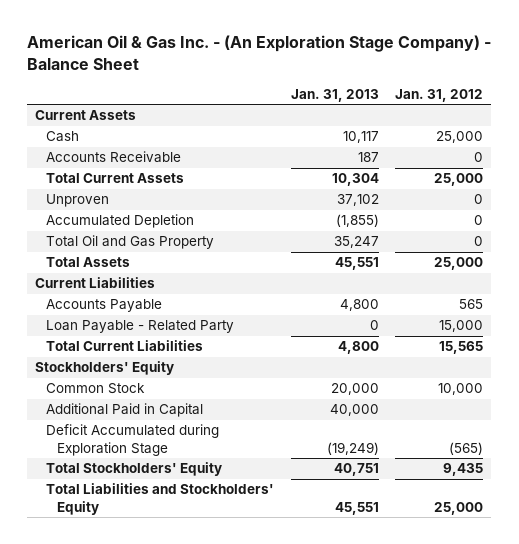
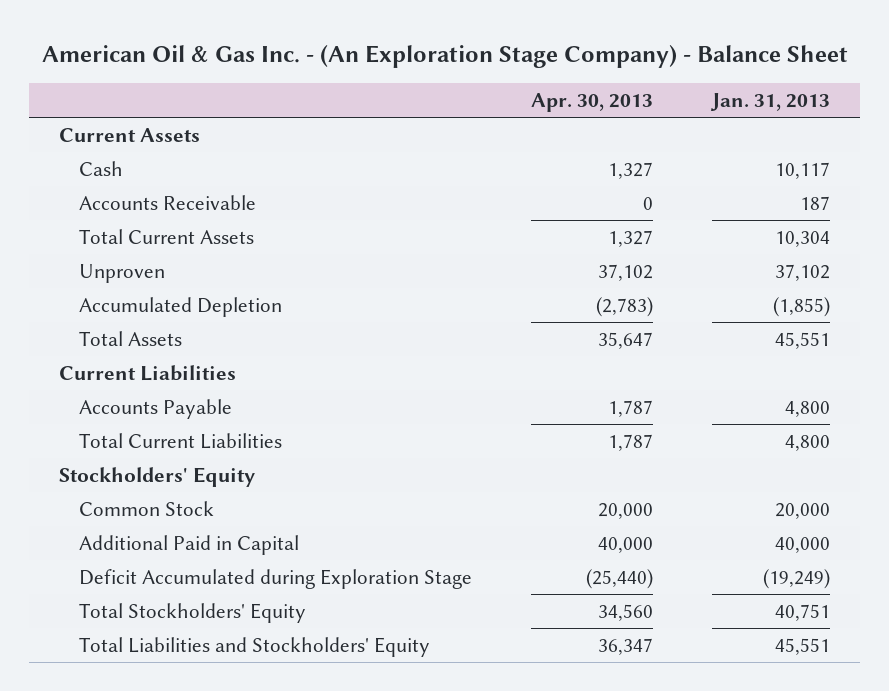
- | Jan. 31, 2013 | Jan. 31, 2012
+ | Apr. 30, 2013 | Jan. 31, 2013
- Total Oil and Gas Property | 35,247 | 0
- Loan Payable - Related Party | 0 | 15,000

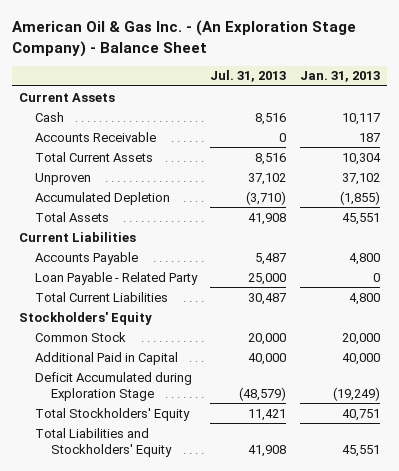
- | Apr. 30, 2013 | Jan. 31, 2013
+ | Jul. 31, 2013 | Jan. 31, 2013
+ Loan Payable - Related Party | 25,000 | 0

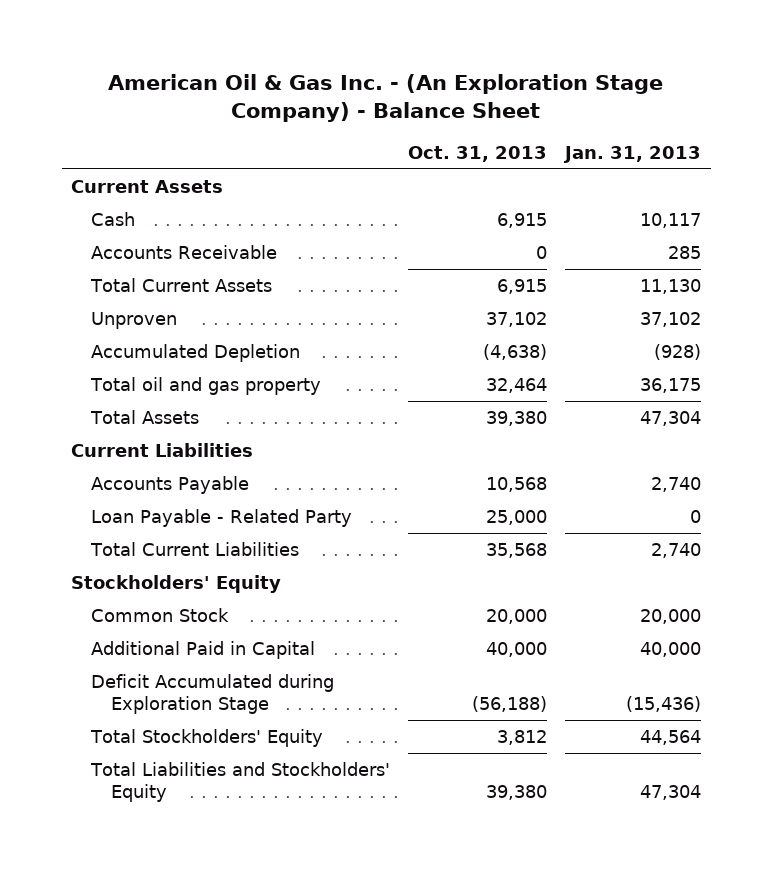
- | Jul. 31, 2013 | Jan. 31, 2013
+ | Oct. 31, 2013 | Jan. 31, 2013
- Accounts Receivable | 0 | 187
- Total Current Assets | 8,516 | 10,304
+ Accounts Receivable | 0 | 285
+ Total Current Assets | 6,915 | 11,130
- Accumulated Depletion | (3,710) | (1,855)
- Total Assets | 41,908 | 45,551
+ Accumulated Depletion | (4,638) | (928)
+ Total oil and gas property | 32,464 | 36,175
+ Total Assets | 39,380 | 47,304
- Accounts Payable | 5,487 | 4,800
+ Accounts Payable | 10,568 | 2,740
- Total Current Liabilities | 30,487 | 4,800
+ Total Current Liabilities | 35,568 | 2,740
- Deficit Accumulated during Exploration Stage | (48,579) | (19,249)
- Total Stockholders' Equity | 11,421 | 40,751
- Total Liabilities and Stockholders' Equity | 41,908 | 45,551
+ Deficit Accumulated during Exploration Stage | (56,188) | (15,436)
+ Total Stockholders' Equity | 3,812 | 44,564
+ Total Liabilities and Stockholders' Equity | 39,380 | 47,304

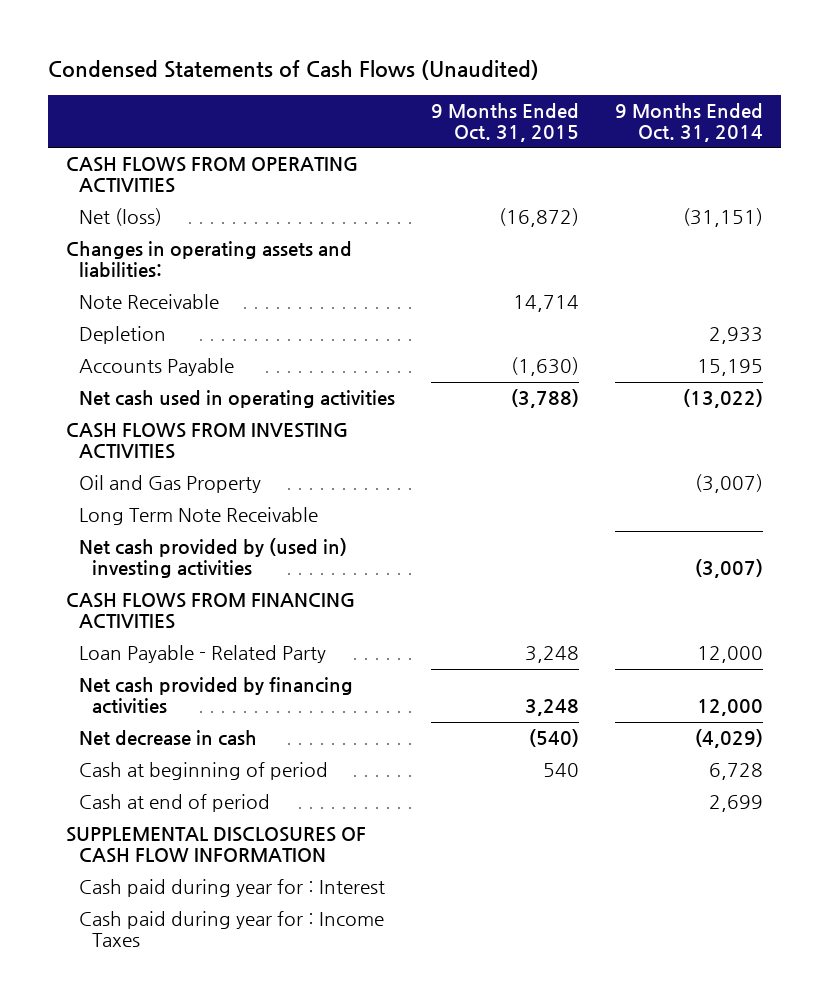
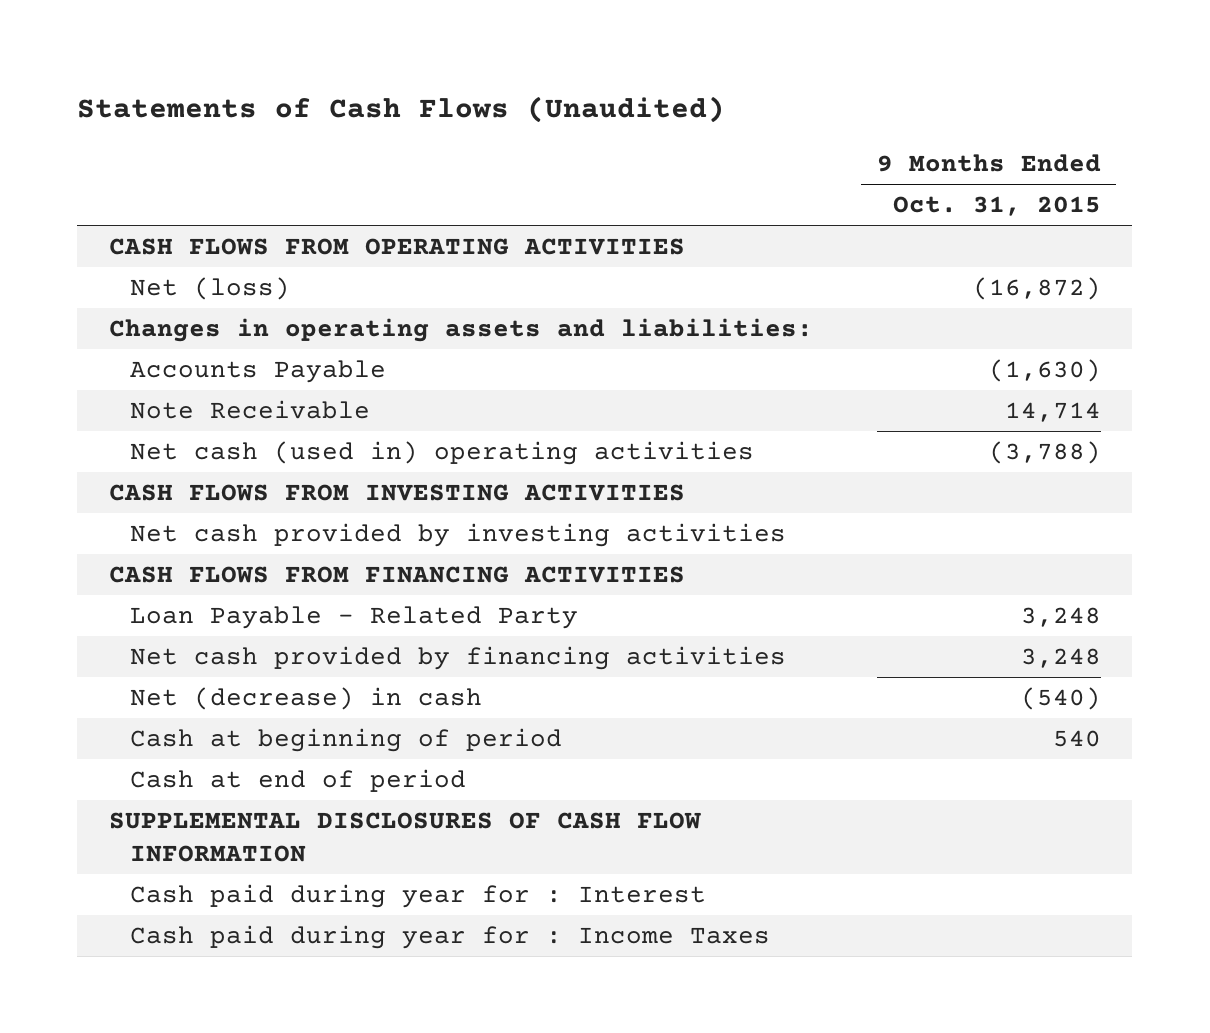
- Condensed Statements of Cash Flows (Unaudited)
+ Statements of Cash Flows (Unaudited)
- | 9 Months Ended Oct. 31, 2015 | 9 Months Ended Oct. 31, 2014
+ | 9 Months Ended Oct. 31, 2015
- Depletion | | 2,933
- Net cash used in operating activities | (3,788) | (13,022)
moved down: Note Receivable | 14,714
+ Net cash (used in) operating activities | (3,788)
- Oil and Gas Property | | (3,007)
- Long Term Note Receivable
- Net cash provided by (used in) investing activities | | (3,007)
+ Net cash provided by investing activities
- Net decrease in cash | (540) | (4,029)
+ Net (decrease) in cash | (540)

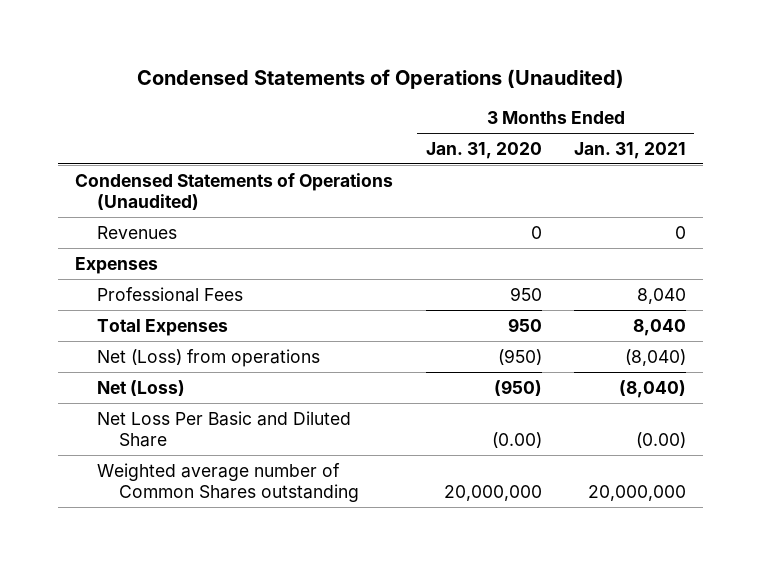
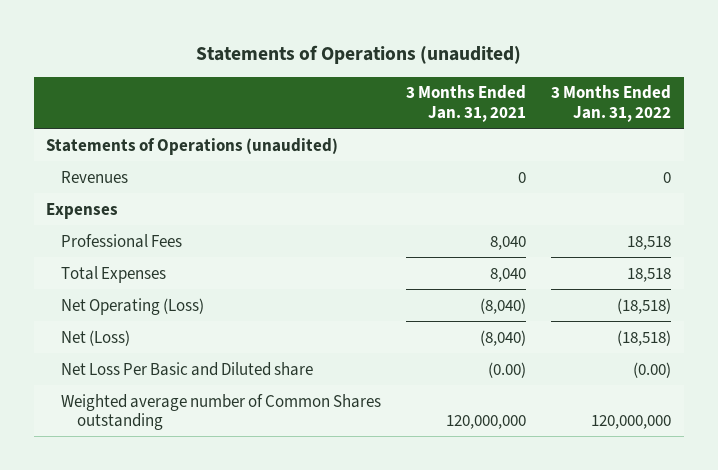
- Condensed Statements of Operations (Unaudited)
+ Statements of Operations (unaudited)
- | 3 Months Ended Jan. 31, 2020 | 3 Months Ended Jan. 31, 2021
+ | 3 Months Ended Jan. 31, 2021 | 3 Months Ended Jan. 31, 2022
- Condensed Statements of Operations (Unaudited)
+ Statements of Operations (unaudited)
- Net (Loss) from operations | (950) | (8,040)
+ Net Operating (Loss) | (8,040) | (18,518)
- Net Loss Per Basic and Diluted Share | (0.00) | (0.00)
- Weighted average number of Common Shares outstanding | 20,000,000 | 20,000,000
+ Net Loss Per Basic and Diluted share | (0.00) | (0.00)
+ Weighted average number of Common Shares outstanding | 120,000,000 | 120,000,000

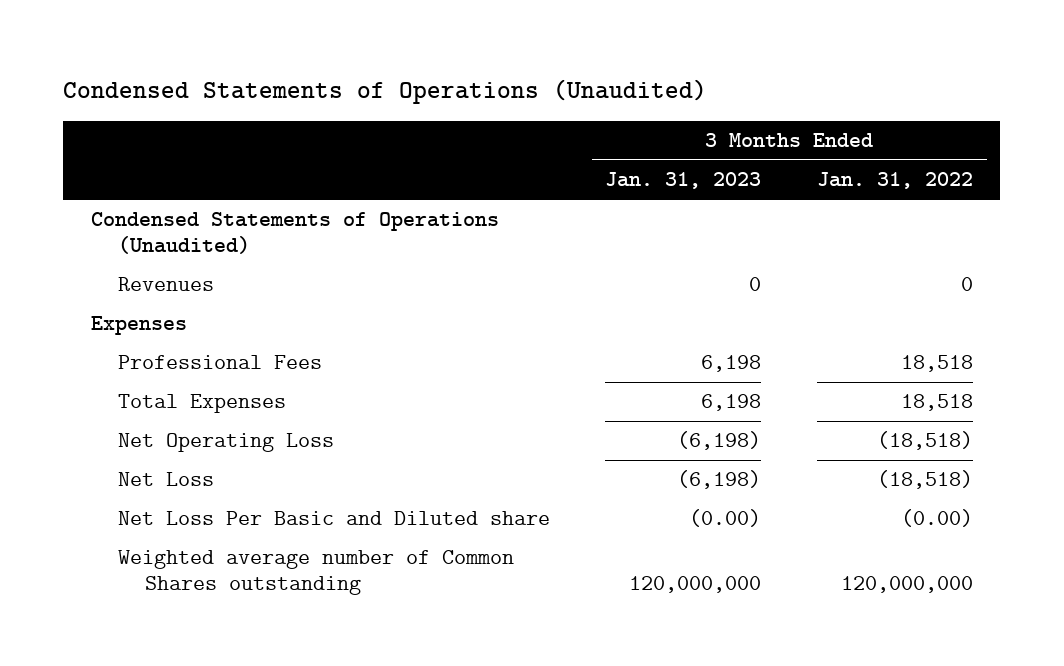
- Statements of Operations (unaudited)
+ Condensed Statements of Operations (Unaudited)
- | 3 Months Ended Jan. 31, 2021 | 3 Months Ended Jan. 31, 2022
+ | 3 Months Ended Jan. 31, 2023 | 3 Months Ended Jan. 31, 2022
- Statements of Operations (unaudited)
+ Condensed Statements of Operations (Unaudited)
- Net Operating (Loss) | (8,040) | (18,518)
- Net (Loss) | (8,040) | (18,518)
+ Net Operating Loss | (6,198) | (18,518)
+ Net Loss | (6,198) | (18,518)

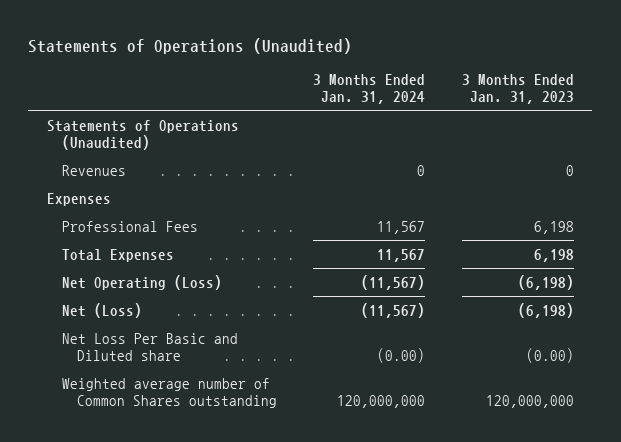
- Condensed Statements of Operations (Unaudited)
+ Statements of Operations (Unaudited)
- | 3 Months Ended Jan. 31, 2023 | 3 Months Ended Jan. 31, 2022
+ | 3 Months Ended Jan. 31, 2024 | 3 Months Ended Jan. 31, 2023
- Condensed Statements of Operations (Unaudited)
+ Statements of Operations (Unaudited)
- Net Operating Loss | (6,198) | (18,518)
- Net Loss | (6,198) | (18,518)
+ Net Operating (Loss) | (11,567) | (6,198)
+ Net (Loss) | (11,567) | (6,198)

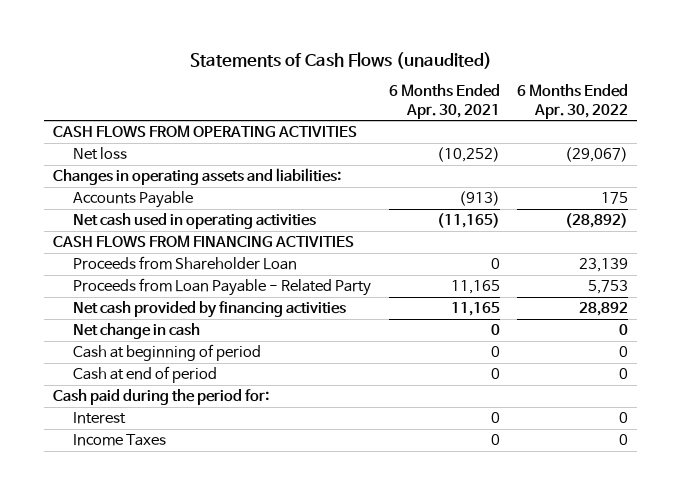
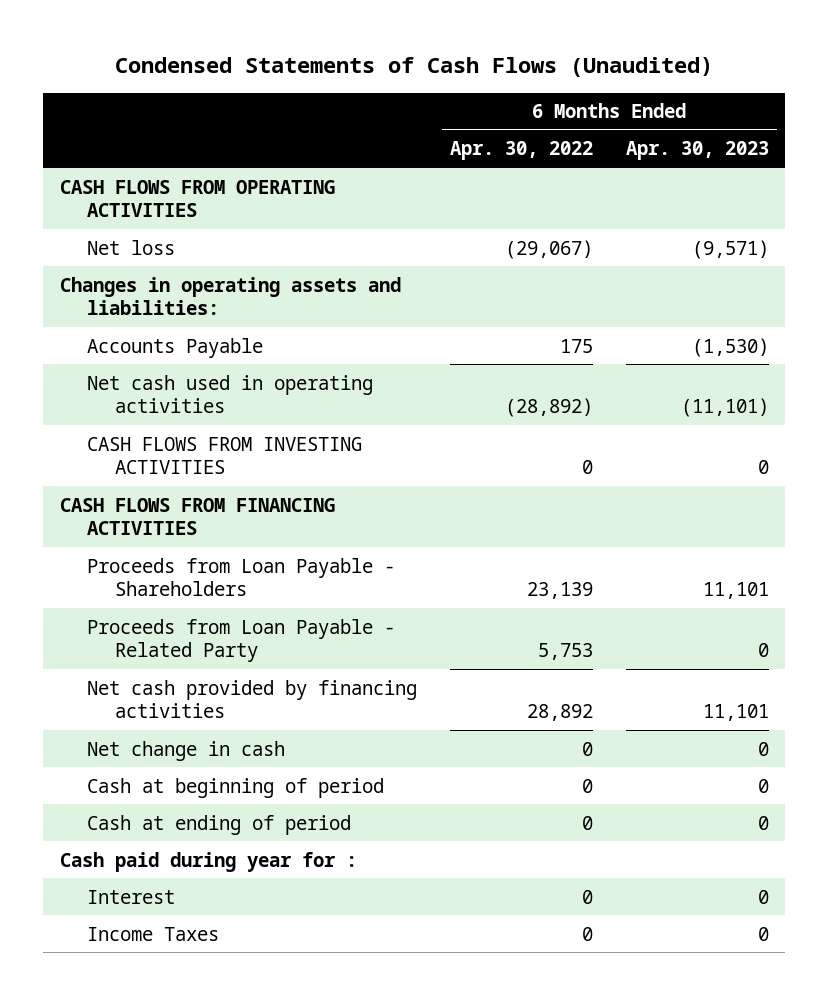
- Statements of Cash Flows (unaudited)
+ Condensed Statements of Cash Flows (Unaudited)
- | 6 Months Ended Apr. 30, 2021 | 6 Months Ended Apr. 30, 2022
+ | 6 Months Ended Apr. 30, 2022 | 6 Months Ended Apr. 30, 2023
+ CASH FLOWS FROM INVESTING ACTIVITIES | 0 | 0
- Proceeds from Shareholder Loan | 0 | 23,139
+ Proceeds from Loan Payable - Shareholders | 23,139 | 11,101
- Cash at end of period | 0 | 0
- Cash paid during the period for:
+ Cash at ending of period | 0 | 0
+ Cash paid during year for :

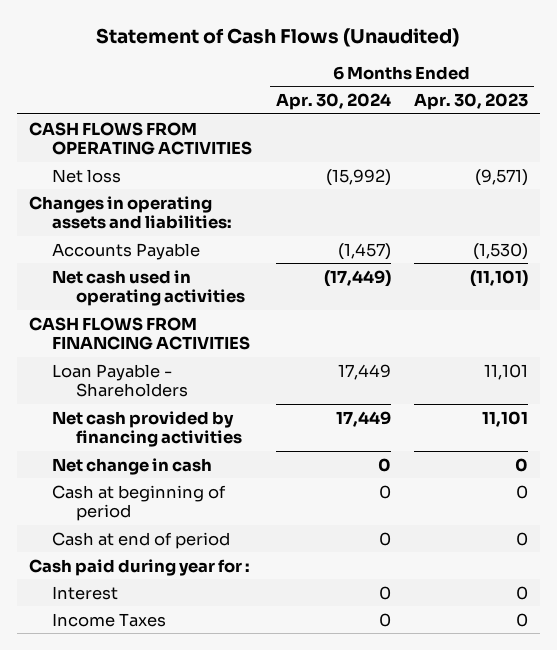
- Condensed Statements of Cash Flows (Unaudited)
+ Statement of Cash Flows (Unaudited)
- | 6 Months Ended Apr. 30, 2022 | 6 Months Ended Apr. 30, 2023
+ | 6 Months Ended Apr. 30, 2024 | 6 Months Ended Apr. 30, 2023
- CASH FLOWS FROM INVESTING ACTIVITIES | 0 | 0
- Proceeds from Loan Payable - Shareholders | 23,139 | 11,101
- Proceeds from Loan Payable - Related Party | 5,753 | 0
+ Loan Payable - Shareholders | 17,449 | 11,101
- Cash at ending of period | 0 | 0
+ Cash at end of period | 0 | 0

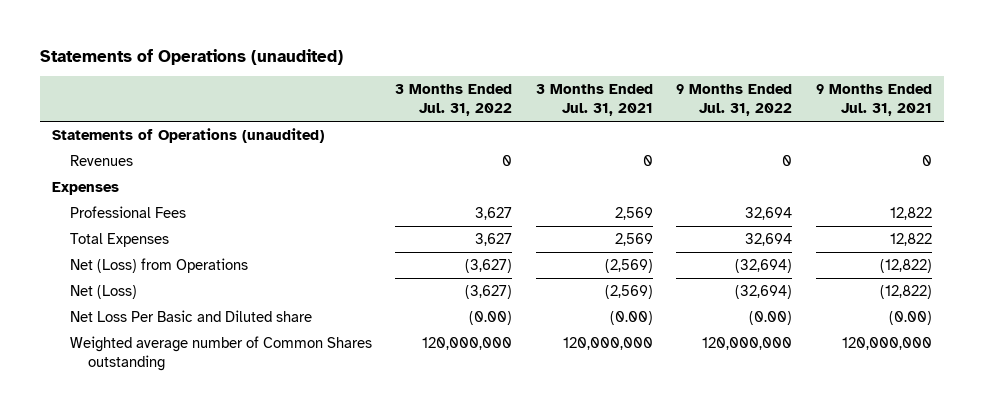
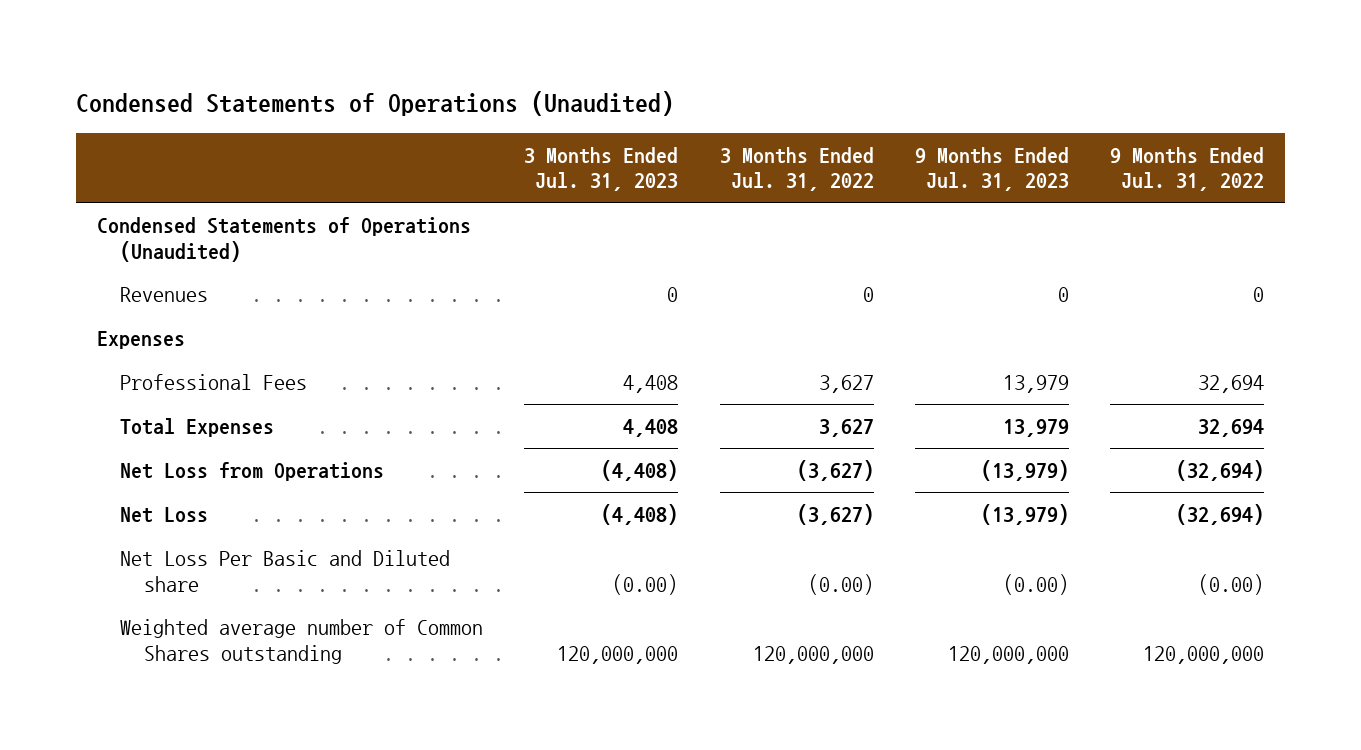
- Statements of Operations (unaudited)
+ Condensed Statements of Operations (Unaudited)
- | 3 Months Ended Jul. 31, 2022 | 3 Months Ended Jul. 31, 2021 | 9 Months Ended Jul. 31, 2022 | 9 Months Ended Jul. 31, 2021
+ | 3 Months Ended Jul. 31, 2023 | 3 Months Ended Jul. 31, 2022 | 9 Months Ended Jul. 31, 2023 | 9 Months Ended Jul. 31, 2022
- Statements of Operations (unaudited)
+ Condensed Statements of Operations (Unaudited)
- Net (Loss) from Operations | (3,627) | (2,569) | (32,694) | (12,822)
- Net (Loss) | (3,627) | (2,569) | (32,694) | (12,822)
+ Net Loss from Operations | (4,408) | (3,627) | (13,979) | (32,694)
+ Net Loss | (4,408) | (3,627) | (13,979) | (32,694)

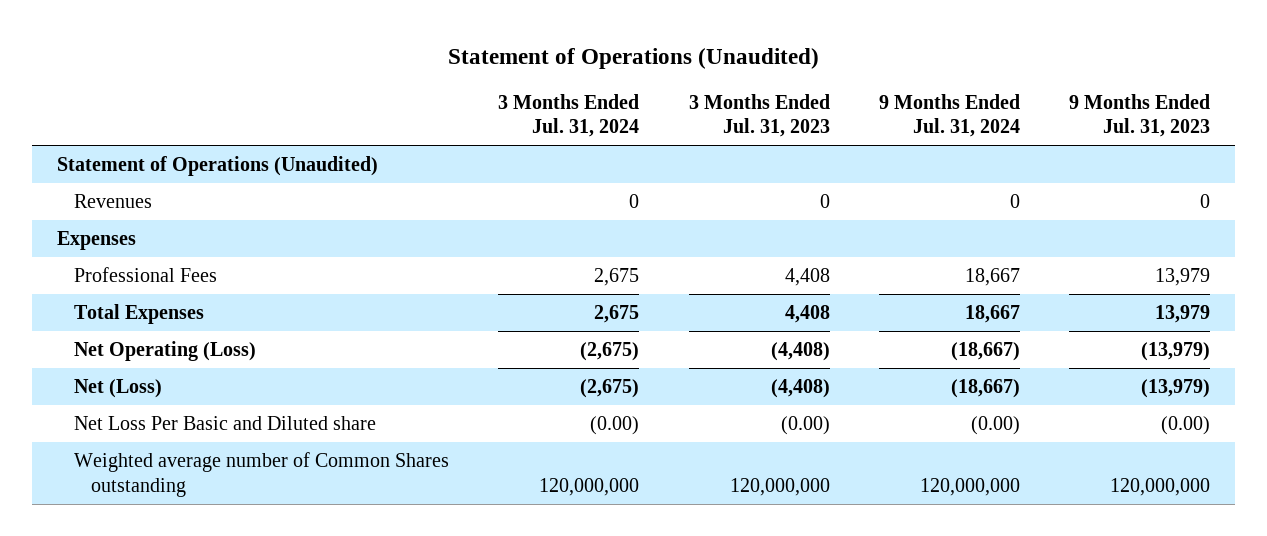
- Condensed Statements of Operations (Unaudited)
+ Statement of Operations (Unaudited)
- | 3 Months Ended Jul. 31, 2023 | 3 Months Ended Jul. 31, 2022 | 9 Months Ended Jul. 31, 2023 | 9 Months Ended Jul. 31, 2022
+ | 3 Months Ended Jul. 31, 2024 | 3 Months Ended Jul. 31, 2023 | 9 Months Ended Jul. 31, 2024 | 9 Months Ended Jul. 31, 2023
- Condensed Statements of Operations (Unaudited)
+ Statement of Operations (Unaudited)
- Net Loss from Operations | (4,408) | (3,627) | (13,979) | (32,694)
- Net Loss | (4,408) | (3,627) | (13,979) | (32,694)
+ Net Operating (Loss) | (2,675) | (4,408) | (18,667) | (13,979)
+ Net (Loss) | (2,675) | (4,408) | (18,667) | (13,979)

